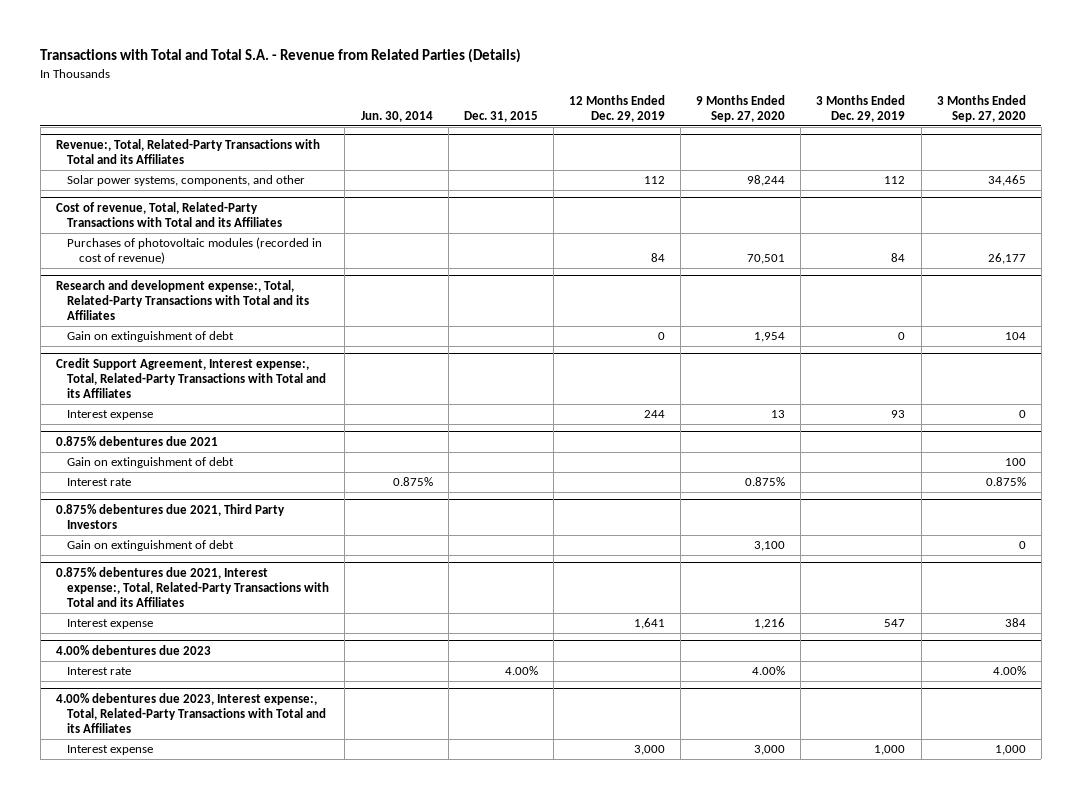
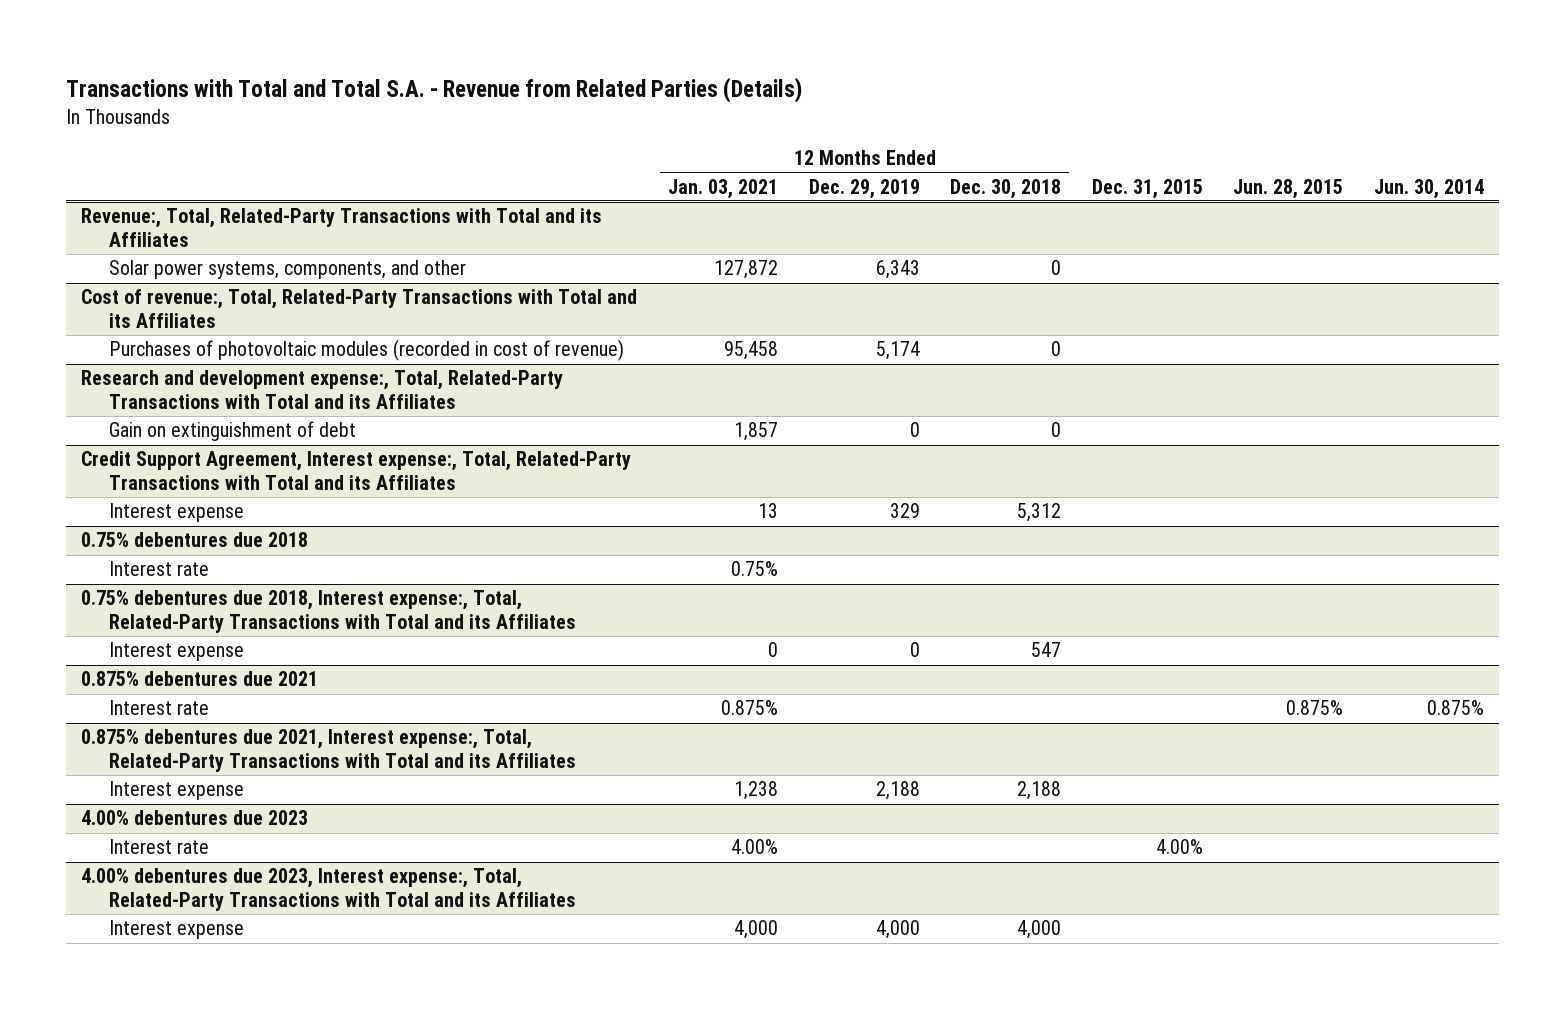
- | Jun. 30, 2014 | Dec. 31, 2015 | 12 Months Ended Dec. 29, 2019 | 9 Months Ended Sep. 27, 2020 | 3 Months Ended Dec. 29, 2019 | 3 Months Ended Sep. 27, 2020
+ | 12 Months Ended Jan. 03, 2021 | 12 Months Ended Dec. 29, 2019 | 12 Months Ended Dec. 30, 2018 | Dec. 31, 2015 | Jun. 28, 2015 | Jun. 30, 2014
@ Revenue:, Total, Related-Party Transactions with Total and its Affiliates
- Solar power systems, components, and other | | | 112 | 98,244 | 112 | 34,465
- Cost of revenue, Total, Related-Party Transactions with Total and its Affiliates
- Purchases of photovoltaic modules (recorded in cost of revenue) | | | 84 | 70,501 | 84 | 26,177
@ Revenue:, Total, Related-Party Transactions with Total and its Affiliates
+ Solar power systems, components, and other | 127,872 | 6,343 | 0 | | |
+ Cost of revenue:, Total, Related-Party Transactions with Total and its Affiliates
+ Purchases of photovoltaic modules (recorded in cost of revenue) | 95,458 | 5,174 | 0 | | |
@ Credit Support Agreement, Interest expense:, Total, Related-Party Transactions with Total and its Affiliates
- Interest expense | | | 244 | 13 | 93 | 0
+ Interest expense | 13 | 329 | 5,312 | | |
+ 0.75% debentures due 2018
+ Interest rate | 0.75% | | | | |
+ 0.75% debentures due 2018, Interest expense:, Total, Related-Party Transactions with Total and its Affiliates
+ Interest expense | 0 | 0 | 547 | | |
@ 0.875% debentures due 2021
- Gain on extinguishment of debt | | | | | | 100
- 0.875% debentures due 2021, Third Party Investors
- Gain on extinguishment of debt | | | | 3,100 | | 0
@ 0.875% debentures due 2021, Interest expense:, Total, Related-Party Transactions with Total and its Affiliates
- Interest expense | | | 1,641 | 1,216 | 547 | 384
+ Interest expense | 1,238 | 2,188 | 2,188 | | |
@ 4.00% debentures due 2023, Interest expense:, Total, Related-Party Transactions with Total and its Affiliates
- Interest expense | | | 3,000 | 3,000 | 1,000 | 1,000
+ Interest expense | 4,000 | 4,000 | 4,000 | | |

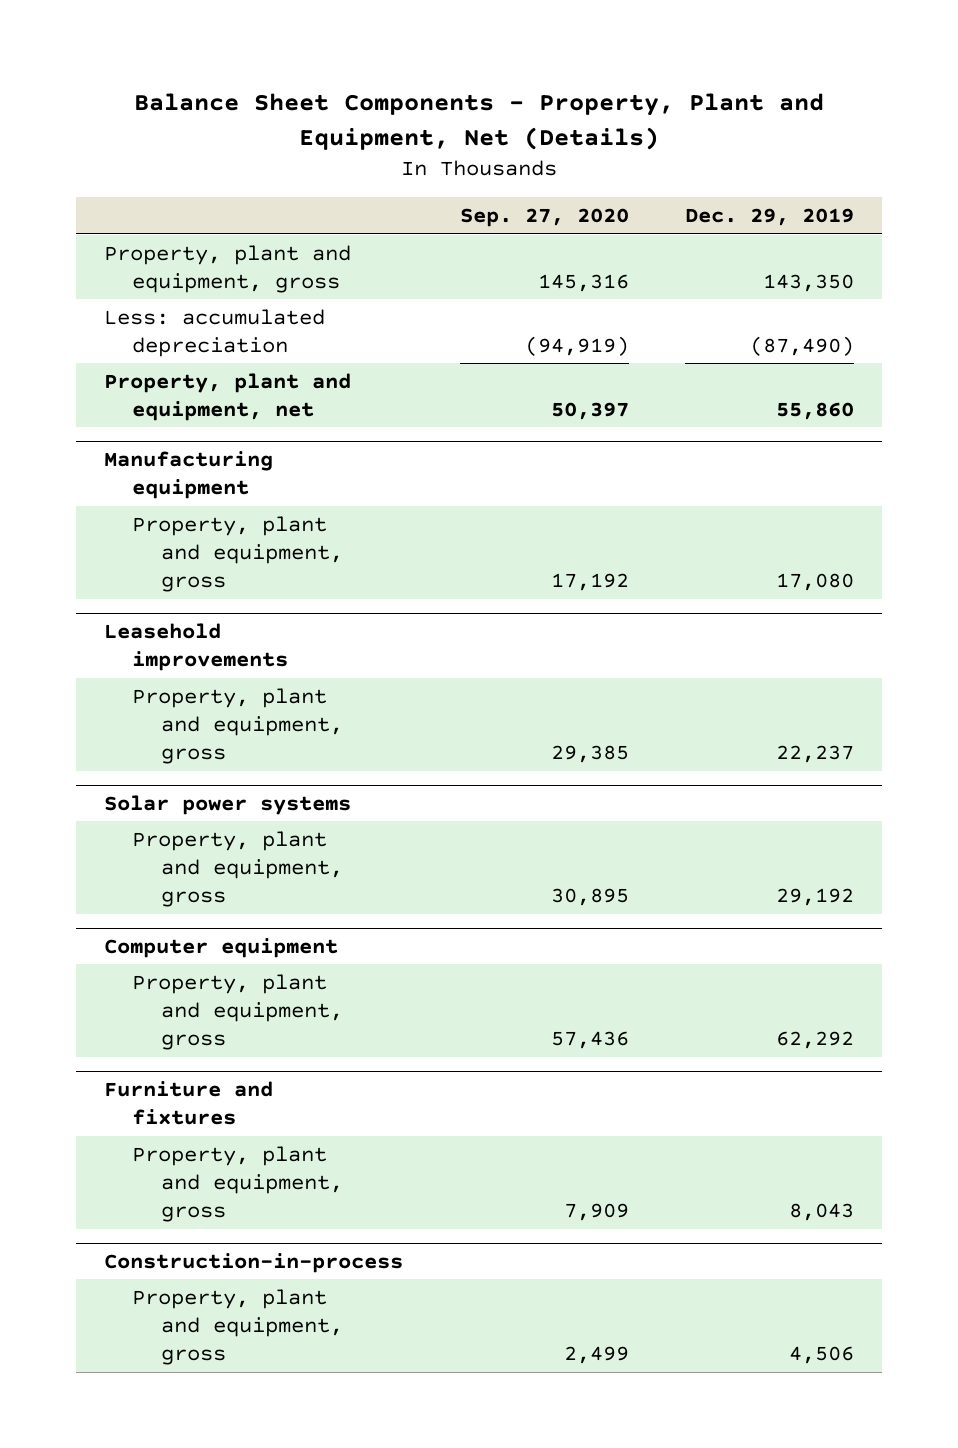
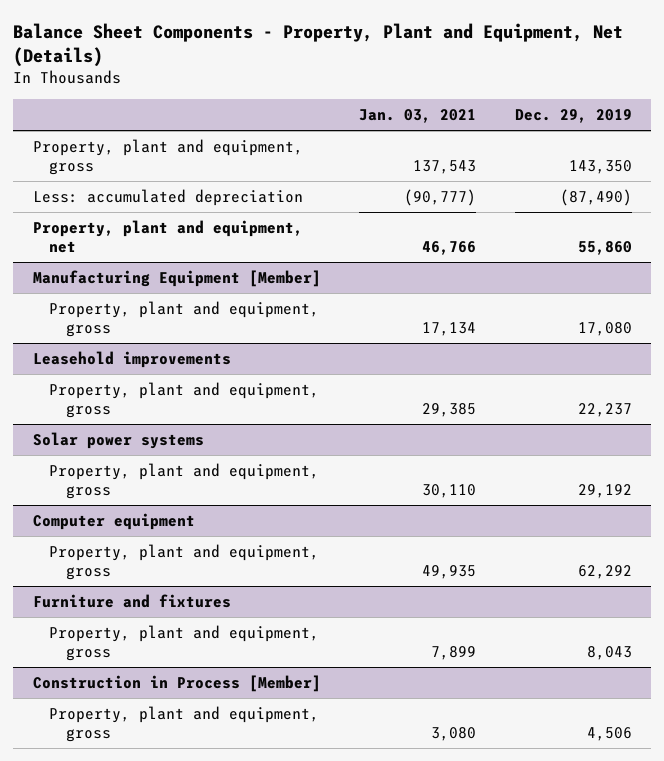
- | Sep. 27, 2020 | Dec. 29, 2019
+ | Jan. 03, 2021 | Dec. 29, 2019
- Manufacturing equipment
+ Manufacturing Equipment [Member]
- Construction-in-process
+ Construction in Process [Member]

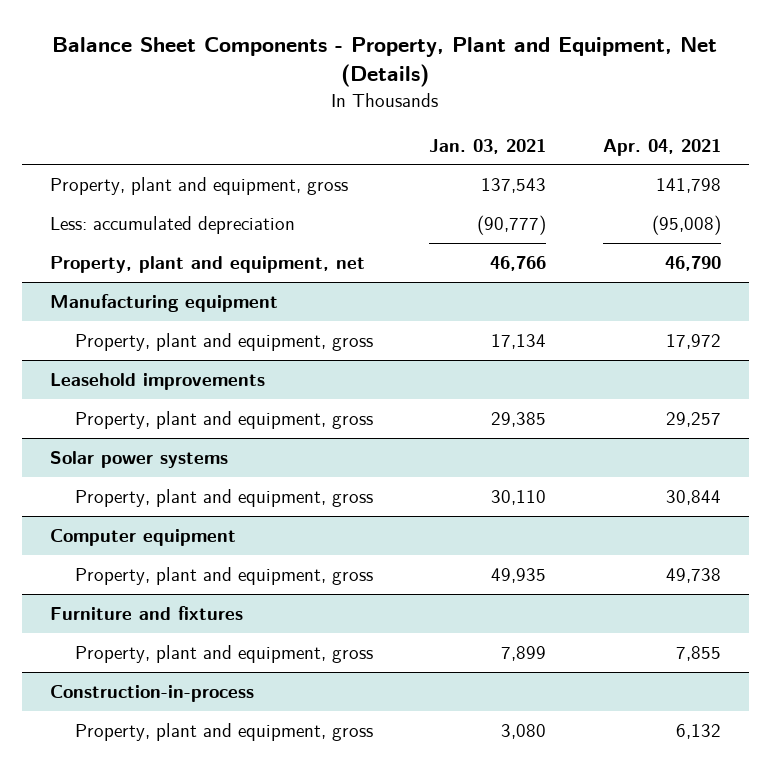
- | Jan. 03, 2021 | Dec. 29, 2019
+ | Jan. 03, 2021 | Apr. 04, 2021
- Manufacturing Equipment [Member]
+ Manufacturing equipment
- Construction in Process [Member]
+ Construction-in-process

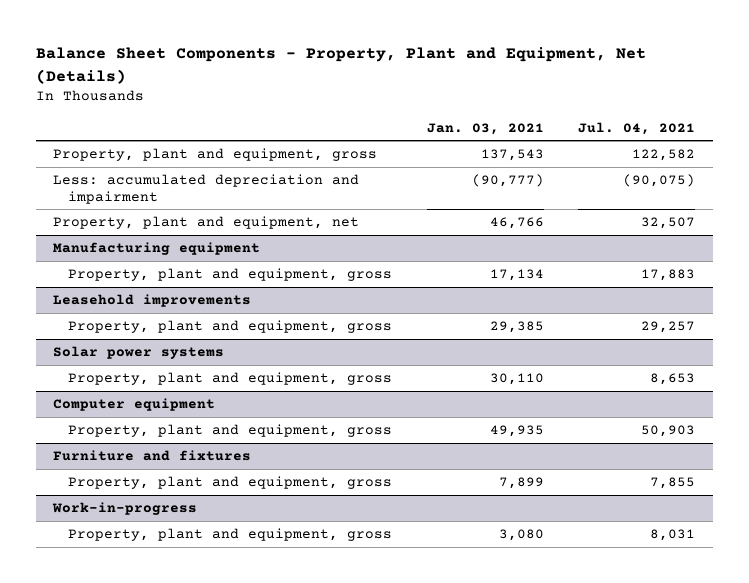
- | Jan. 03, 2021 | Apr. 04, 2021
+ | Jan. 03, 2021 | Jul. 04, 2021
- Less: accumulated depreciation | (90,777) | (95,008)
+ Less: accumulated depreciation and impairment | (90,777) | (90,075)
- Construction-in-process
+ Work-in-progress

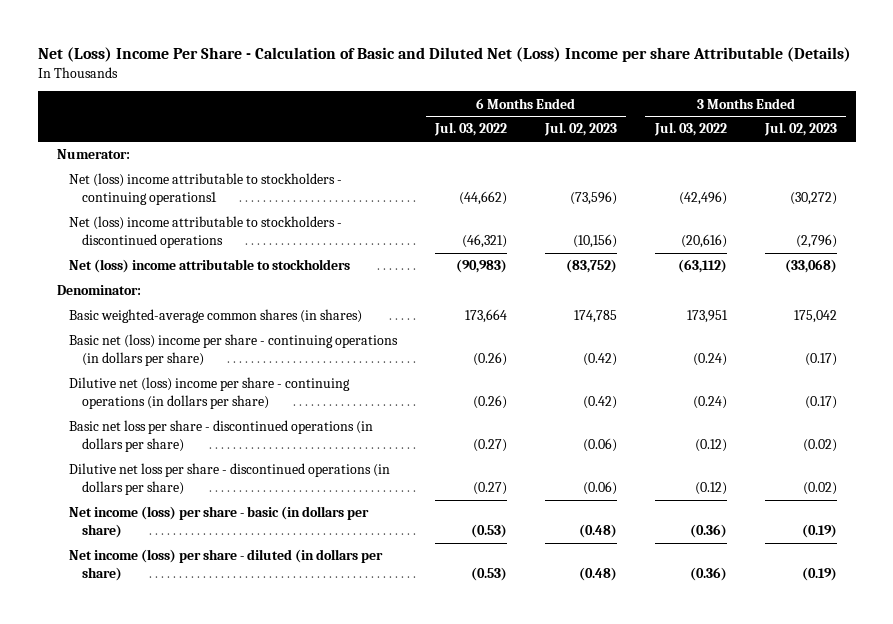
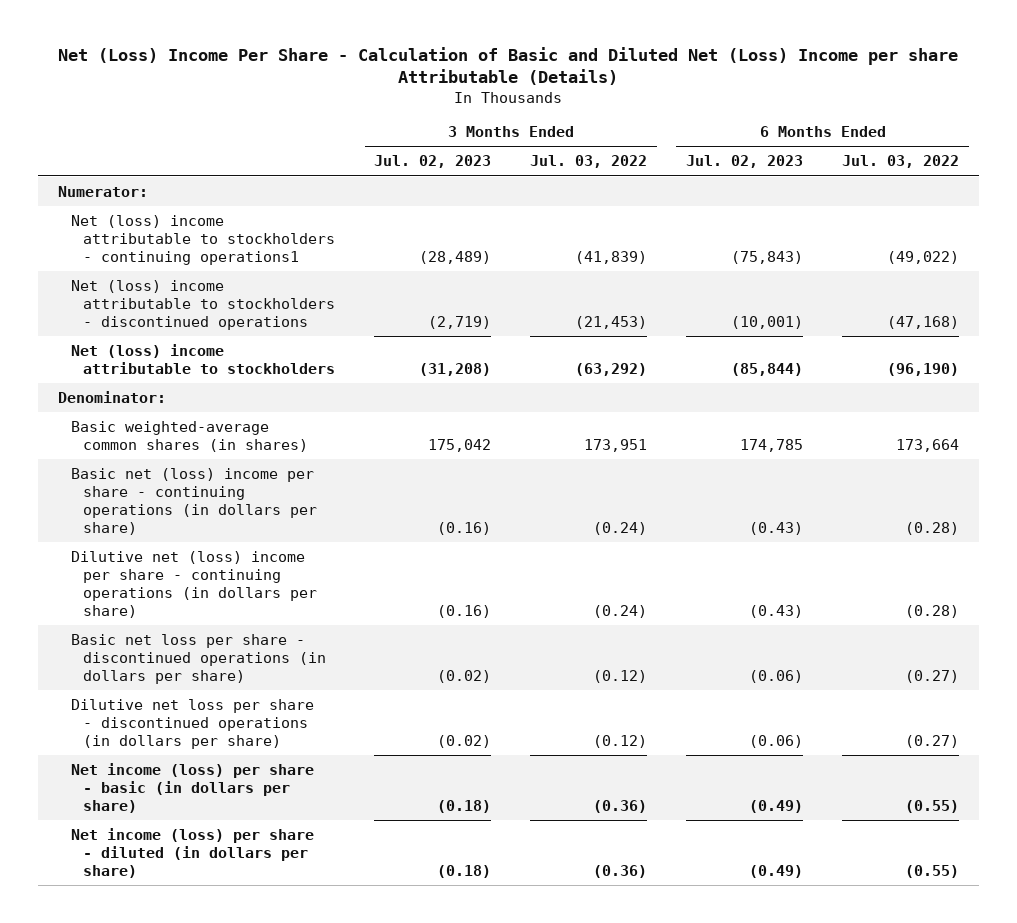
- | 6 Months Ended Jul. 03, 2022 | 6 Months Ended Jul. 02, 2023 | 3 Months Ended Jul. 03, 2022 | 3 Months Ended Jul. 02, 2023
+ | 3 Months Ended Jul. 02, 2023 | 3 Months Ended Jul. 03, 2022 | 6 Months Ended Jul. 02, 2023 | 6 Months Ended Jul. 03, 2022
- Net (loss) income attributable to stockholders - continuing operations1 | (44,662) | (73,596) | (42,496) | (30,272)
- Net (loss) income attributable to stockholders - discontinued operations | (46,321) | (10,156) | (20,616) | (2,796)
- Net (loss) income attributable to stockholders | (90,983) | (83,752) | (63,112) | (33,068)
+ Net (loss) income attributable to stockholders - continuing operations1 | (28,489) | (41,839) | (75,843) | (49,022)
+ Net (loss) income attributable to stockholders - discontinued operations | (2,719) | (21,453) | (10,001) | (47,168)
+ Net (loss) income attributable to stockholders | (31,208) | (63,292) | (85,844) | (96,190)
- Basic net (loss) income per share - continuing operations (in dollars per share) | (0.26) | (0.42) | (0.24) | (0.17)
- Dilutive net (loss) income per share - continuing operations (in dollars per share) | (0.26) | (0.42) | (0.24) | (0.17)
+ Basic net (loss) income per share - continuing operations (in dollars per share) | (0.16) | (0.24) | (0.43) | (0.28)
+ Dilutive net (loss) income per share - continuing operations (in dollars per share) | (0.16) | (0.24) | (0.43) | (0.28)
- Net income (loss) per share - basic (in dollars per share) | (0.53) | (0.48) | (0.36) | (0.19)
- Net income (loss) per share - diluted (in dollars per share) | (0.53) | (0.48) | (0.36) | (0.19)
+ Net income (loss) per share - basic (in dollars per share) | (0.18) | (0.36) | (0.49) | (0.55)
+ Net income (loss) per share - diluted (in dollars per share) | (0.18) | (0.36) | (0.49) | (0.55)

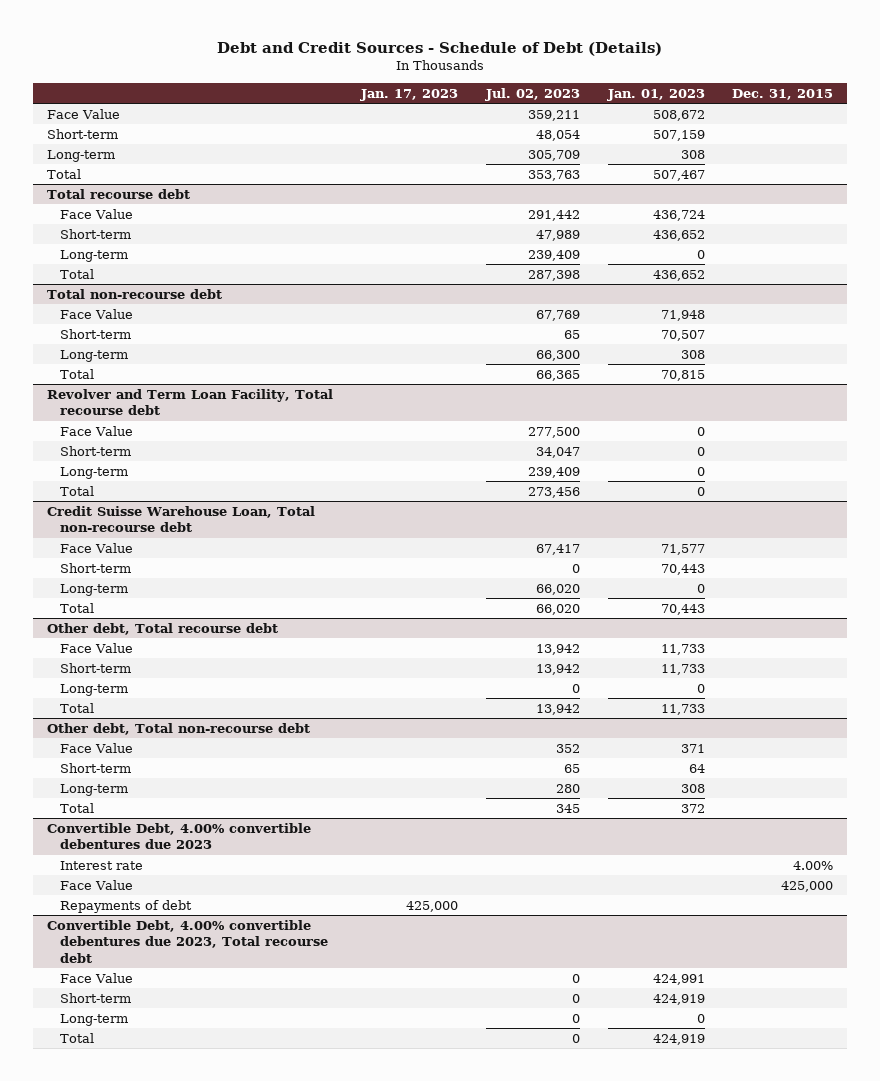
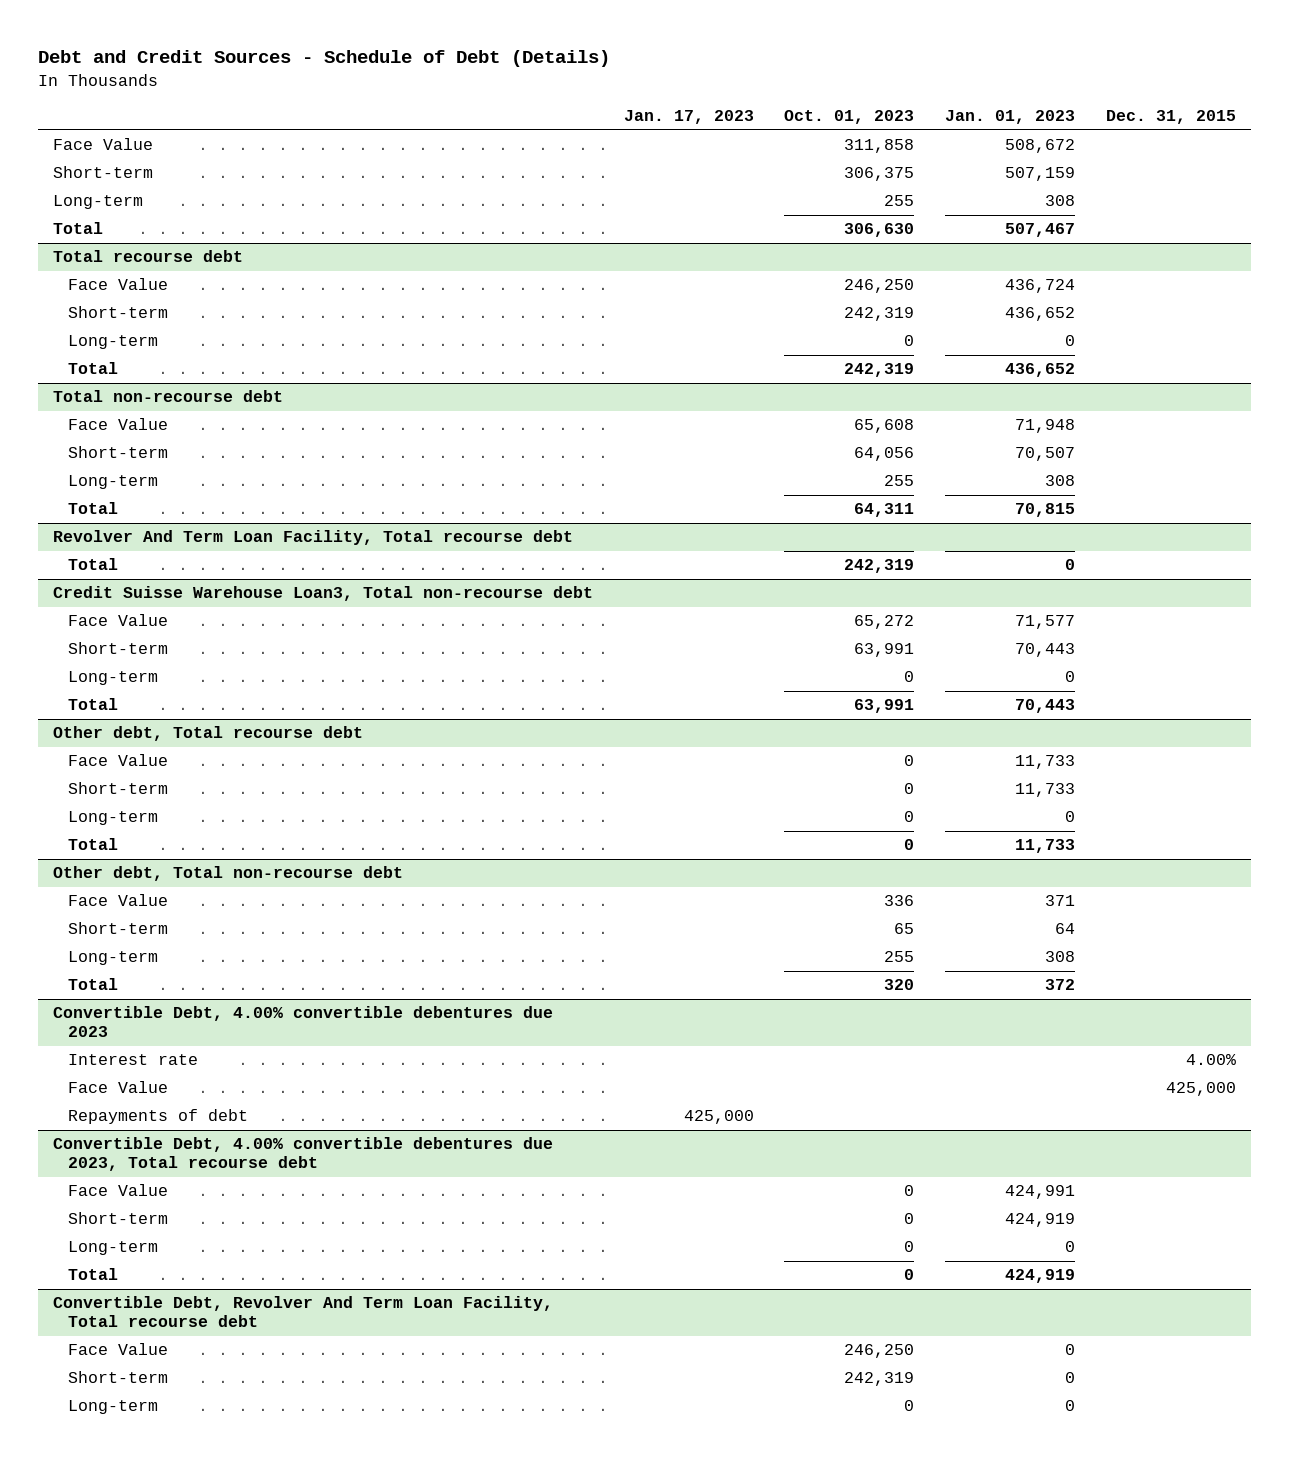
- | Jan. 17, 2023 | Jul. 02, 2023 | Jan. 01, 2023 | Dec. 31, 2015
+ | Jan. 17, 2023 | Oct. 01, 2023 | Jan. 01, 2023 | Dec. 31, 2015
- Revolver and Term Loan Facility, Total recourse debt
- Face Value | | 277,500 | 0 |
- Short-term | | 34,047 | 0 |
- Long-term | | 239,409 | 0 |
+ Revolver And Term Loan Facility, Total recourse debt
- Credit Suisse Warehouse Loan, Total non-recourse debt
+ Credit Suisse Warehouse Loan3, Total non-recourse debt
+ Convertible Debt, Revolver And Term Loan Facility, Total recourse debt
+ Face Value | | 246,250 | 0 |
+ Short-term | | 242,319 | 0 |
+ Long-term | | 0 | 0 |

